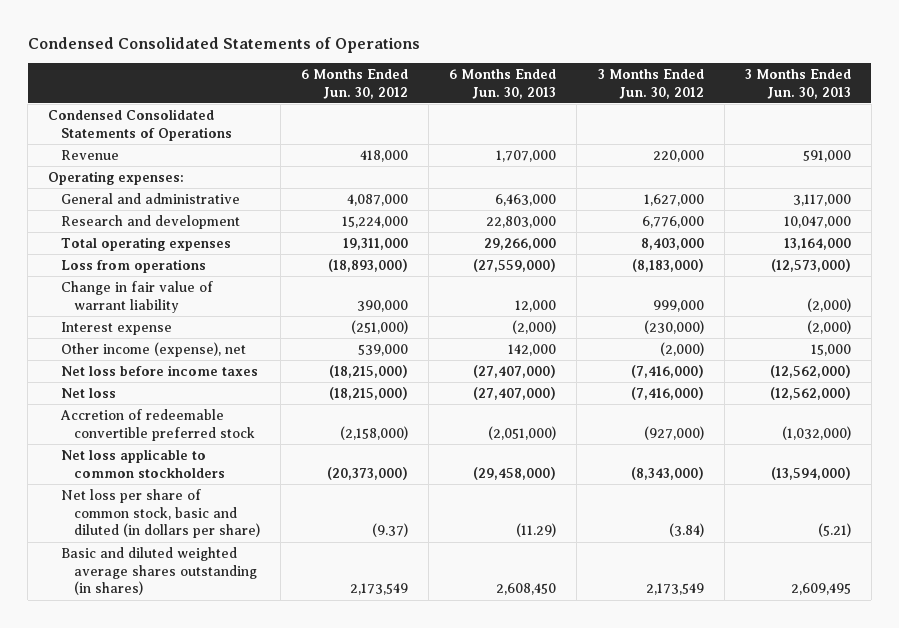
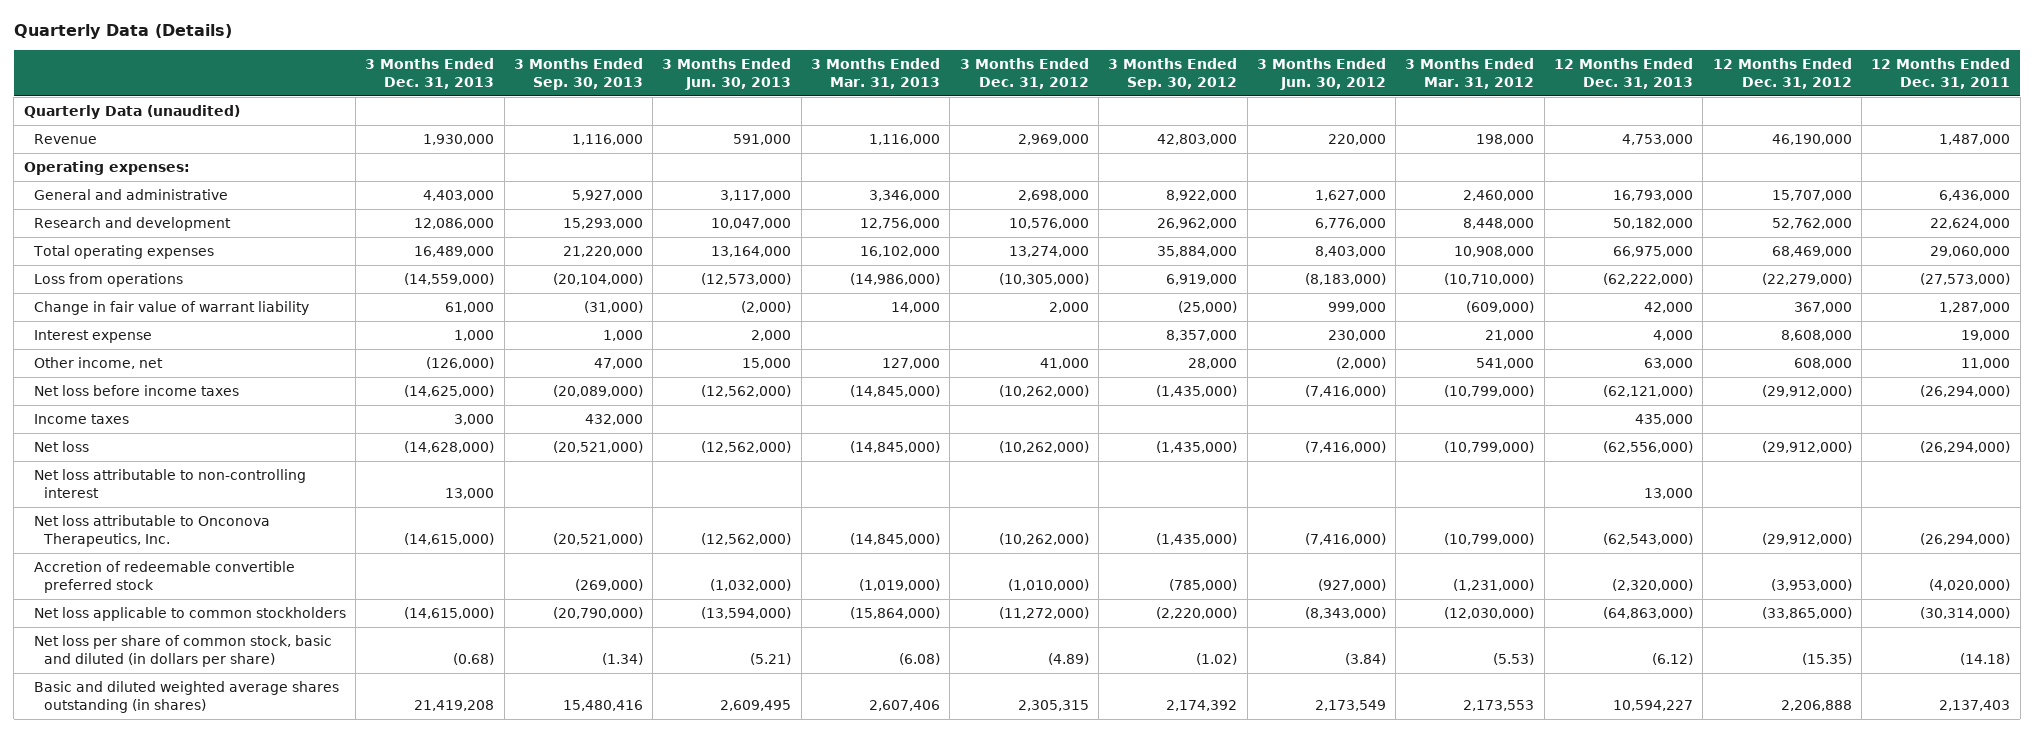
- Condensed Consolidated Statements of Operations
+ Quarterly Data (Details)
- | 6 Months Ended Jun. 30, 2012 | 6 Months Ended Jun. 30, 2013 | 3 Months Ended Jun. 30, 2012 | 3 Months Ended Jun. 30, 2013
+ | 3 Months Ended Dec. 31, 2013 | 3 Months Ended Sep. 30, 2013 | 3 Months Ended Jun. 30, 2013 | 3 Months Ended Mar. 31, 2013 | 3 Months Ended Dec. 31, 2012 | 3 Months Ended Sep. 30, 2012 | 3 Months Ended Jun. 30, 2012 | 3 Months Ended Mar. 31, 2012 | 12 Months Ended Dec. 31, 2013 | 12 Months Ended Dec. 31, 2012 | 12 Months Ended Dec. 31, 2011
- Condensed Consolidated Statements of Operations
+ Quarterly Data (unaudited)
- Interest expense | (251,000) | (2,000) | (230,000) | (2,000)
- Other income (expense), net | 539,000 | 142,000 | (2,000) | 15,000
+ Interest expense | 1,000 | 1,000 | 2,000 | | | 8,357,000 | 230,000 | 21,000 | 4,000 | 8,608,000 | 19,000
+ Other income, net | (126,000) | 47,000 | 15,000 | 127,000 | 41,000 | 28,000 | (2,000) | 541,000 | 63,000 | 608,000 | 11,000
+ Income taxes | 3,000 | 432,000 | | | | | | | 435,000 | |
+ Net loss attributable to non-controlling interest | 13,000 | | | | | | | | 13,000 | |
+ Net loss attributable to Onconova Therapeutics, Inc. | (14,615,000) | (20,521,000) | (12,562,000) | (14,845,000) | (10,262,000) | (1,435,000) | (7,416,000) | (10,799,000) | (62,543,000) | (29,912,000) | (26,294,000)

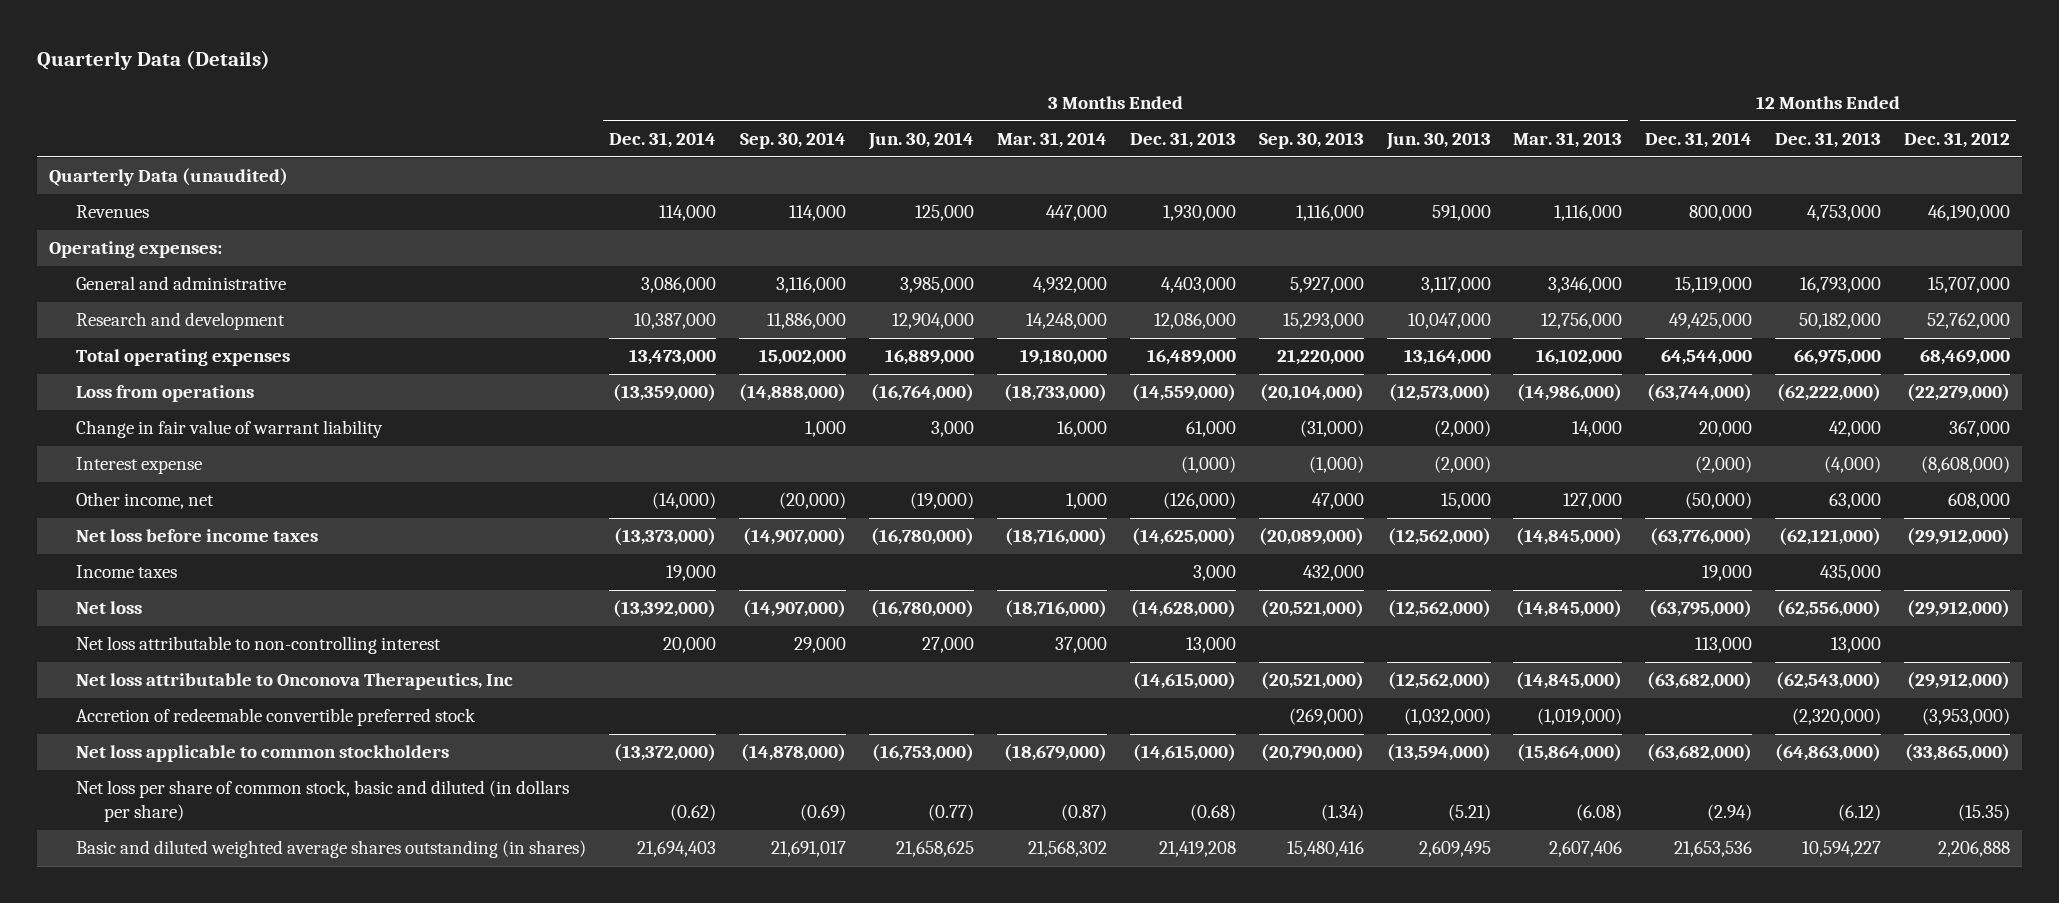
- | 3 Months Ended Dec. 31, 2013 | 3 Months Ended Sep. 30, 2013 | 3 Months Ended Jun. 30, 2013 | 3 Months Ended Mar. 31, 2013 | 3 Months Ended Dec. 31, 2012 | 3 Months Ended Sep. 30, 2012 | 3 Months Ended Jun. 30, 2012 | 3 Months Ended Mar. 31, 2012 | 12 Months Ended Dec. 31, 2013 | 12 Months Ended Dec. 31, 2012 | 12 Months Ended Dec. 31, 2011
+ | 3 Months Ended Dec. 31, 2014 | 3 Months Ended Sep. 30, 2014 | 3 Months Ended Jun. 30, 2014 | 3 Months Ended Mar. 31, 2014 | 3 Months Ended Dec. 31, 2013 | 3 Months Ended Sep. 30, 2013 | 3 Months Ended Jun. 30, 2013 | 3 Months Ended Mar. 31, 2013 | 12 Months Ended Dec. 31, 2014 | 12 Months Ended Dec. 31, 2013 | 12 Months Ended Dec. 31, 2012
- Revenue | 1,930,000 | 1,116,000 | 591,000 | 1,116,000 | 2,969,000 | 42,803,000 | 220,000 | 198,000 | 4,753,000 | 46,190,000 | 1,487,000
+ Revenues | 114,000 | 114,000 | 125,000 | 447,000 | 1,930,000 | 1,116,000 | 591,000 | 1,116,000 | 800,000 | 4,753,000 | 46,190,000
- Interest expense | 1,000 | 1,000 | 2,000 | | | 8,357,000 | 230,000 | 21,000 | 4,000 | 8,608,000 | 19,000
+ Interest expense | | | | | (1,000) | (1,000) | (2,000) | | (2,000) | (4,000) | (8,608,000)
- Net loss attributable to Onconova Therapeutics, Inc. | (14,615,000) | (20,521,000) | (12,562,000) | (14,845,000) | (10,262,000) | (1,435,000) | (7,416,000) | (10,799,000) | (62,543,000) | (29,912,000) | (26,294,000)
+ Net loss attributable to Onconova Therapeutics, Inc | | | | | (14,615,000) | (20,521,000) | (12,562,000) | (14,845,000) | (63,682,000) | (62,543,000) | (29,912,000)

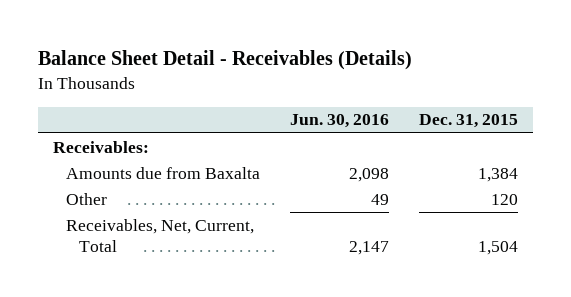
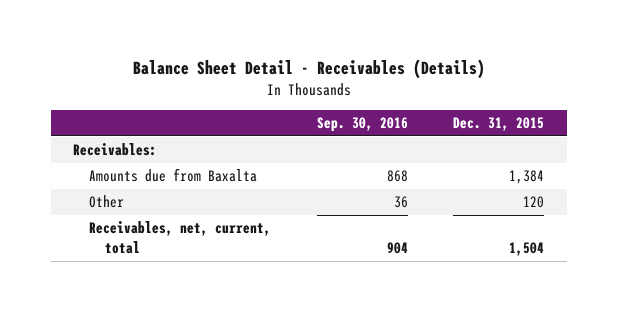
- | Jun. 30, 2016 | Dec. 31, 2015
+ | Sep. 30, 2016 | Dec. 31, 2015
- Receivables, Net, Current, Total | 2,147 | 1,504
+ Receivables, net, current, total | 904 | 1,504

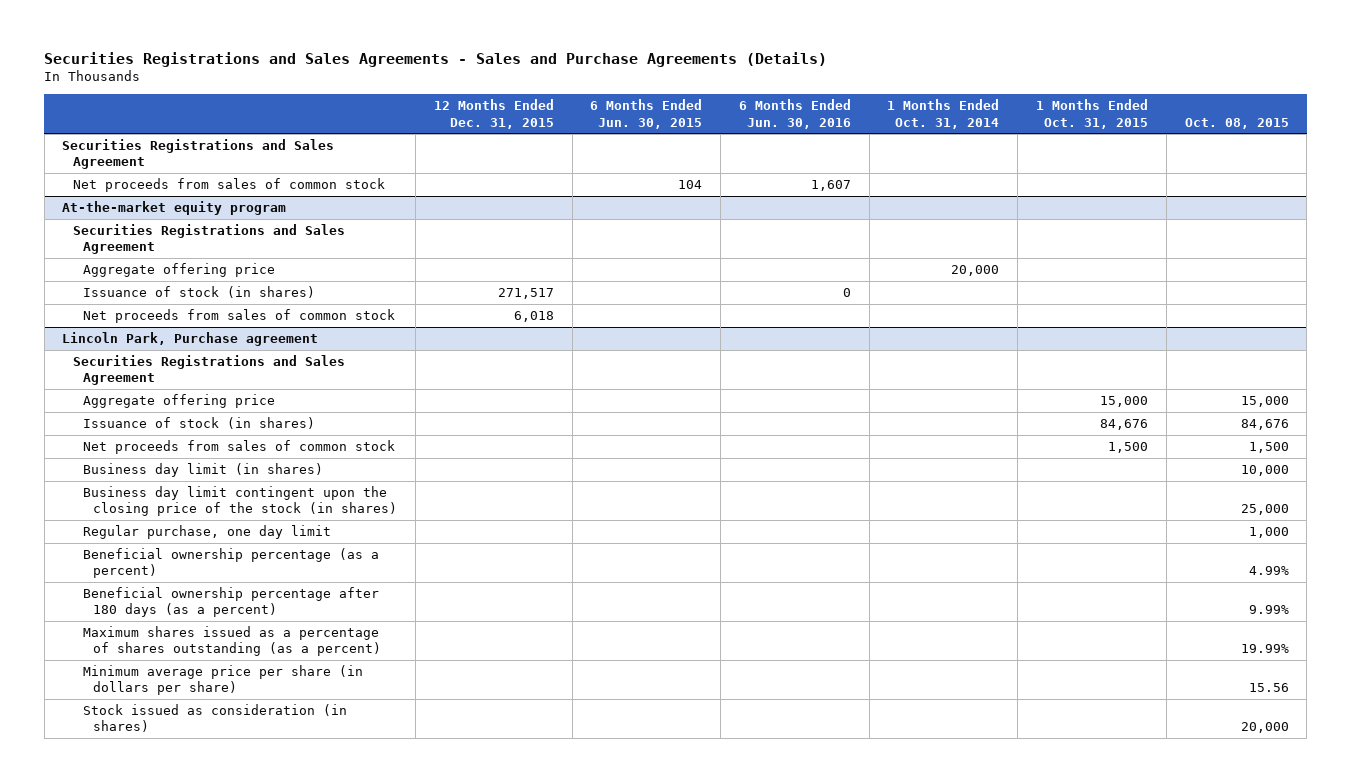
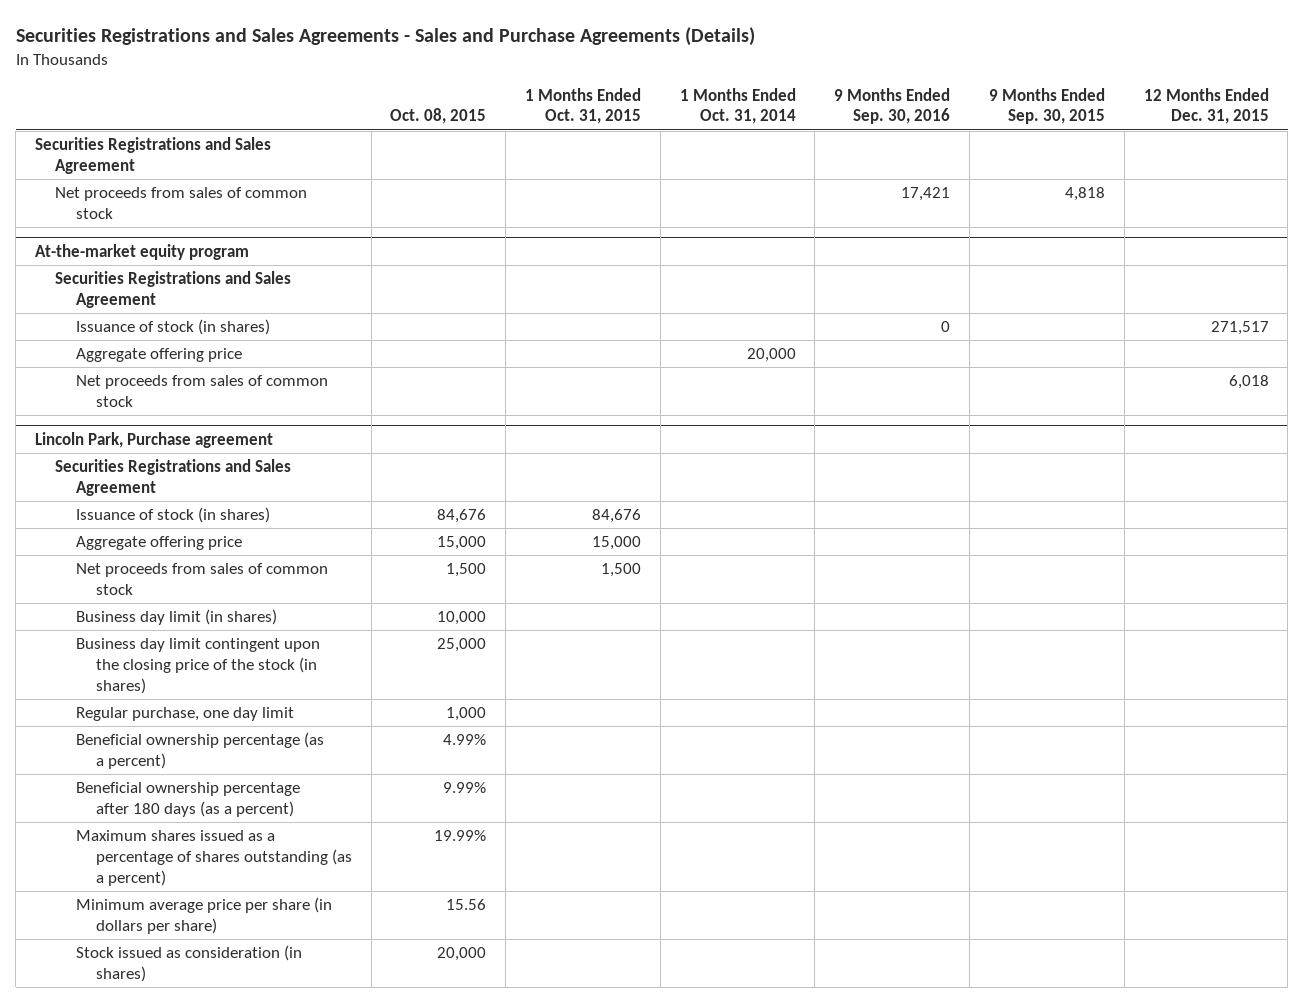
- | 12 Months Ended Dec. 31, 2015 | 6 Months Ended Jun. 30, 2015 | 6 Months Ended Jun. 30, 2016 | 1 Months Ended Oct. 31, 2014 | 1 Months Ended Oct. 31, 2015 | Oct. 08, 2015
+ | Oct. 08, 2015 | 1 Months Ended Oct. 31, 2015 | 1 Months Ended Oct. 31, 2014 | 9 Months Ended Sep. 30, 2016 | 9 Months Ended Sep. 30, 2015 | 12 Months Ended Dec. 31, 2015
@ At-the-market equity program
moved down: Aggregate offering price | | | 20,000 | | |
@ Lincoln Park, Purchase agreement
moved down: Aggregate offering price | 15,000 | 15,000 | | | |

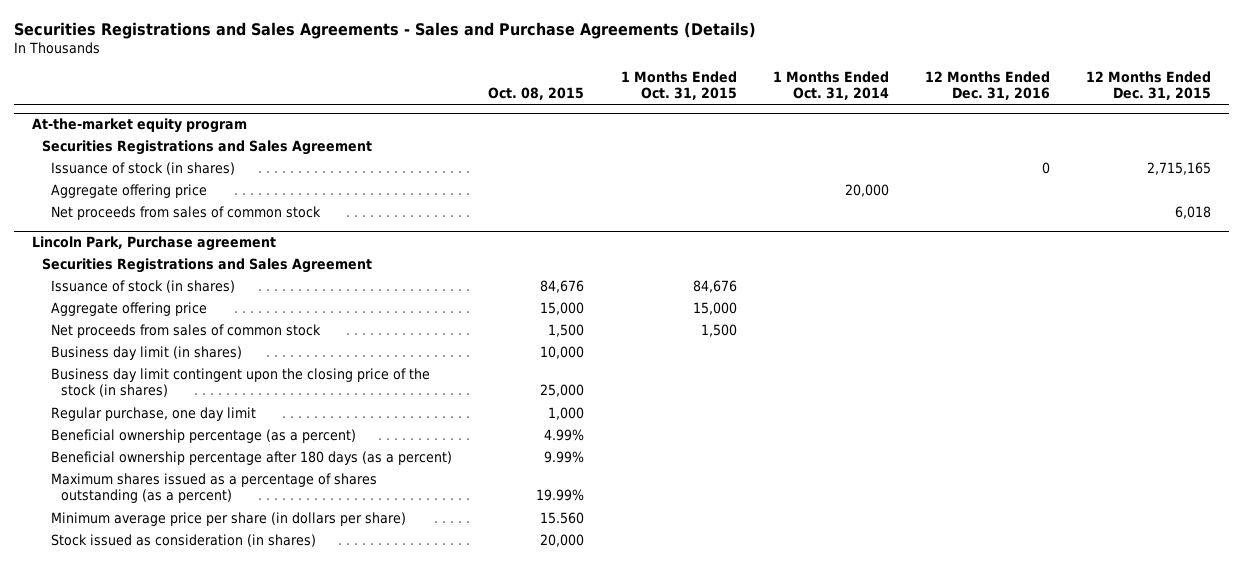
- | Oct. 08, 2015 | 1 Months Ended Oct. 31, 2015 | 1 Months Ended Oct. 31, 2014 | 9 Months Ended Sep. 30, 2016 | 9 Months Ended Sep. 30, 2015 | 12 Months Ended Dec. 31, 2015
+ | Oct. 08, 2015 | 1 Months Ended Oct. 31, 2015 | 1 Months Ended Oct. 31, 2014 | 12 Months Ended Dec. 31, 2016 | 12 Months Ended Dec. 31, 2015
- Securities Registrations and Sales Agreement
- Net proceeds from sales of common stock | | | | 17,421 | 4,818 |
@ At-the-market equity program
- Issuance of stock (in shares) | | | | 0 | | 271,517
+ Issuance of stock (in shares) | | | | 0 | 2,715,165
@ Lincoln Park, Purchase agreement
- Minimum average price per share (in dollars per share) | 15.56 | | | | |
+ Minimum average price per share (in dollars per share) | 15.560 | | | |

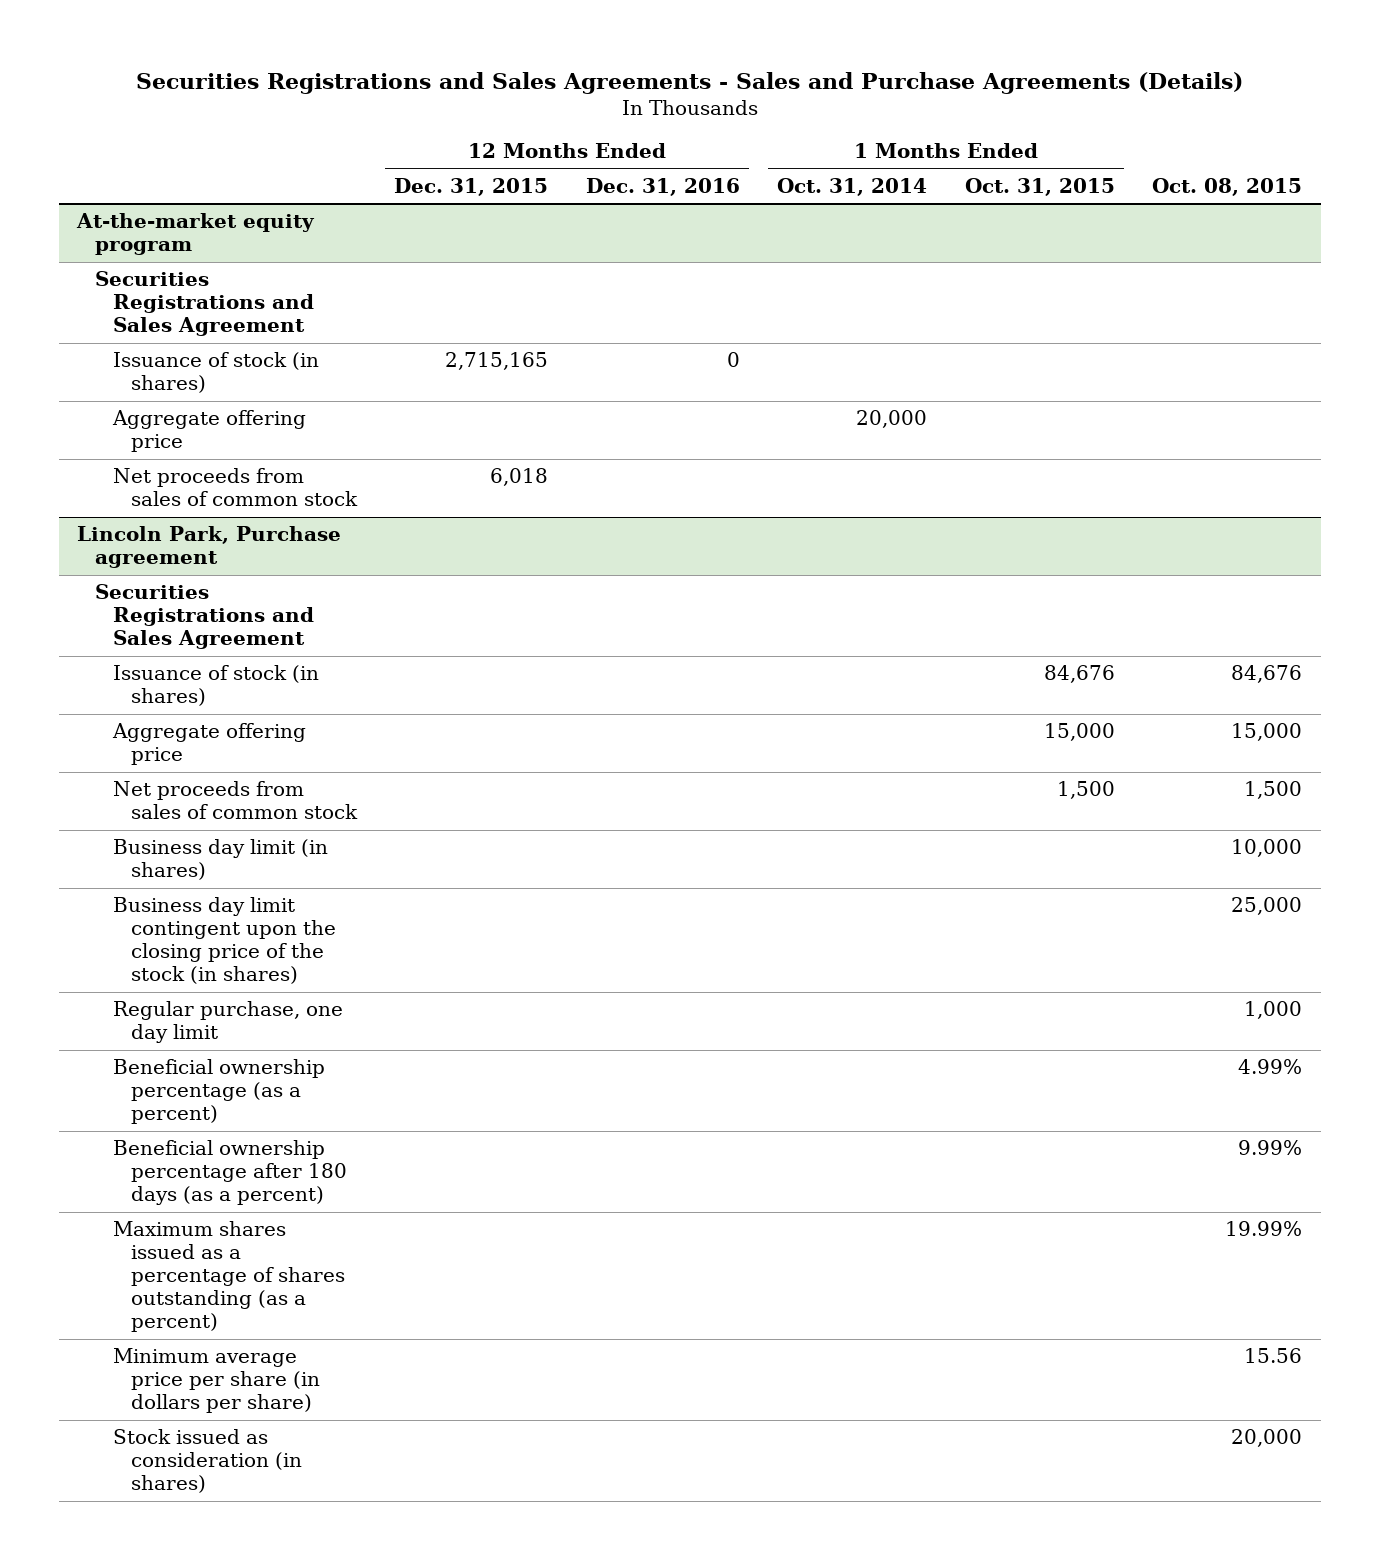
- | Oct. 08, 2015 | 1 Months Ended Oct. 31, 2015 | 1 Months Ended Oct. 31, 2014 | 12 Months Ended Dec. 31, 2016 | 12 Months Ended Dec. 31, 2015
+ | 12 Months Ended Dec. 31, 2015 | 12 Months Ended Dec. 31, 2016 | 1 Months Ended Oct. 31, 2014 | 1 Months Ended Oct. 31, 2015 | Oct. 08, 2015
@ Lincoln Park, Purchase agreement
- Minimum average price per share (in dollars per share) | 15.560 | | | |
+ Minimum average price per share (in dollars per share) | | | | | 15.56

